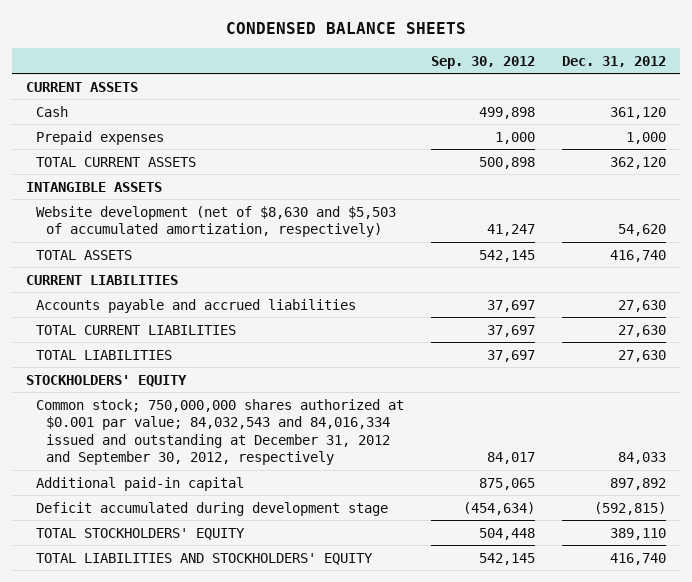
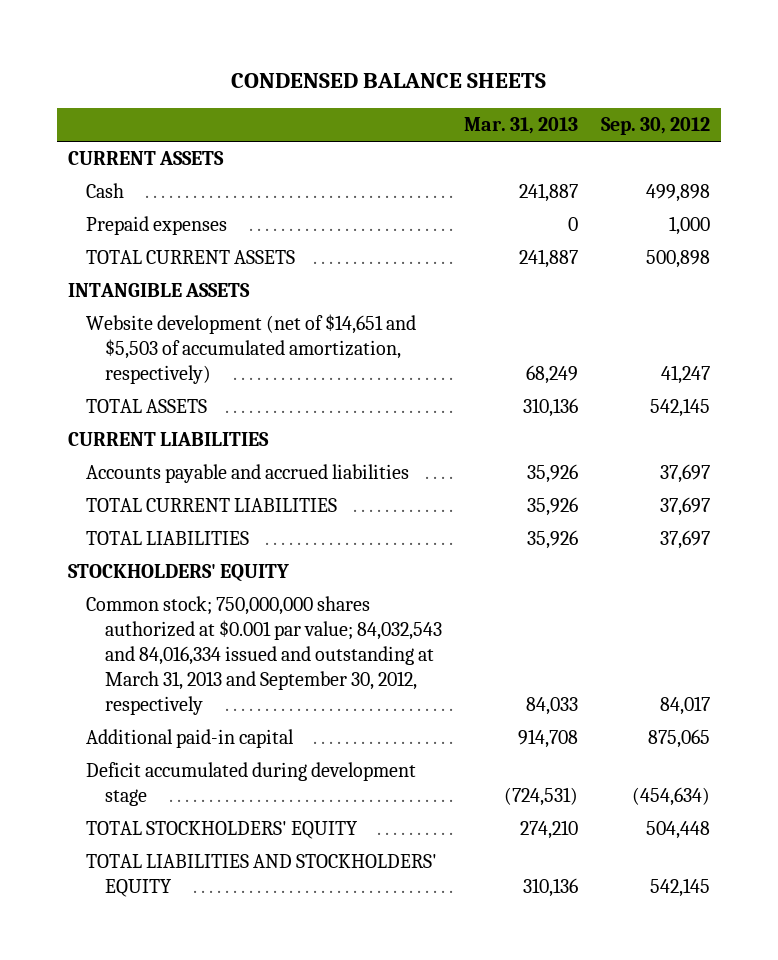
- | Sep. 30, 2012 | Dec. 31, 2012
+ | Mar. 31, 2013 | Sep. 30, 2012
- Website development (net of $8,630 and $5,503 of accumulated amortization, respectively) | 41,247 | 54,620
+ Website development (net of $14,651 and $5,503 of accumulated amortization, respectively) | 68,249 | 41,247
- Common stock; 750,000,000 shares authorized at $0.001 par value; 84,032,543 and 84,016,334 issued and outstanding at December 31, 2012 and September 30, 2012, respectively | 84,017 | 84,033
+ Common stock; 750,000,000 shares authorized at $0.001 par value; 84,032,543 and 84,016,334 issued and outstanding at March 31, 2013 and September 30, 2012, respectively | 84,033 | 84,017

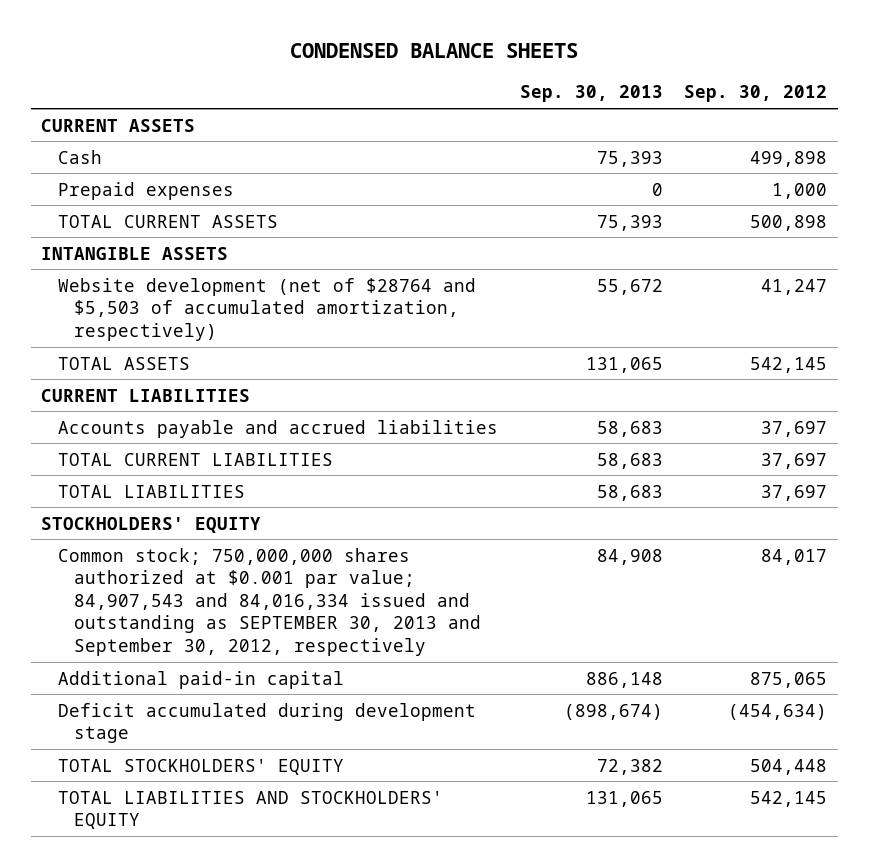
- | Mar. 31, 2013 | Sep. 30, 2012
+ | Sep. 30, 2013 | Sep. 30, 2012
- Website development (net of $14,651 and $5,503 of accumulated amortization, respectively) | 68,249 | 41,247
+ Website development (net of $28764 and $5,503 of accumulated amortization, respectively) | 55,672 | 41,247
- Common stock; 750,000,000 shares authorized at $0.001 par value; 84,032,543 and 84,016,334 issued and outstanding at March 31, 2013 and September 30, 2012, respectively | 84,033 | 84,017
+ Common stock; 750,000,000 shares authorized at $0.001 par value; 84,907,543 and 84,016,334 issued and outstanding as SEPTEMBER 30, 2013 and September 30, 2012, respectively | 84,908 | 84,017

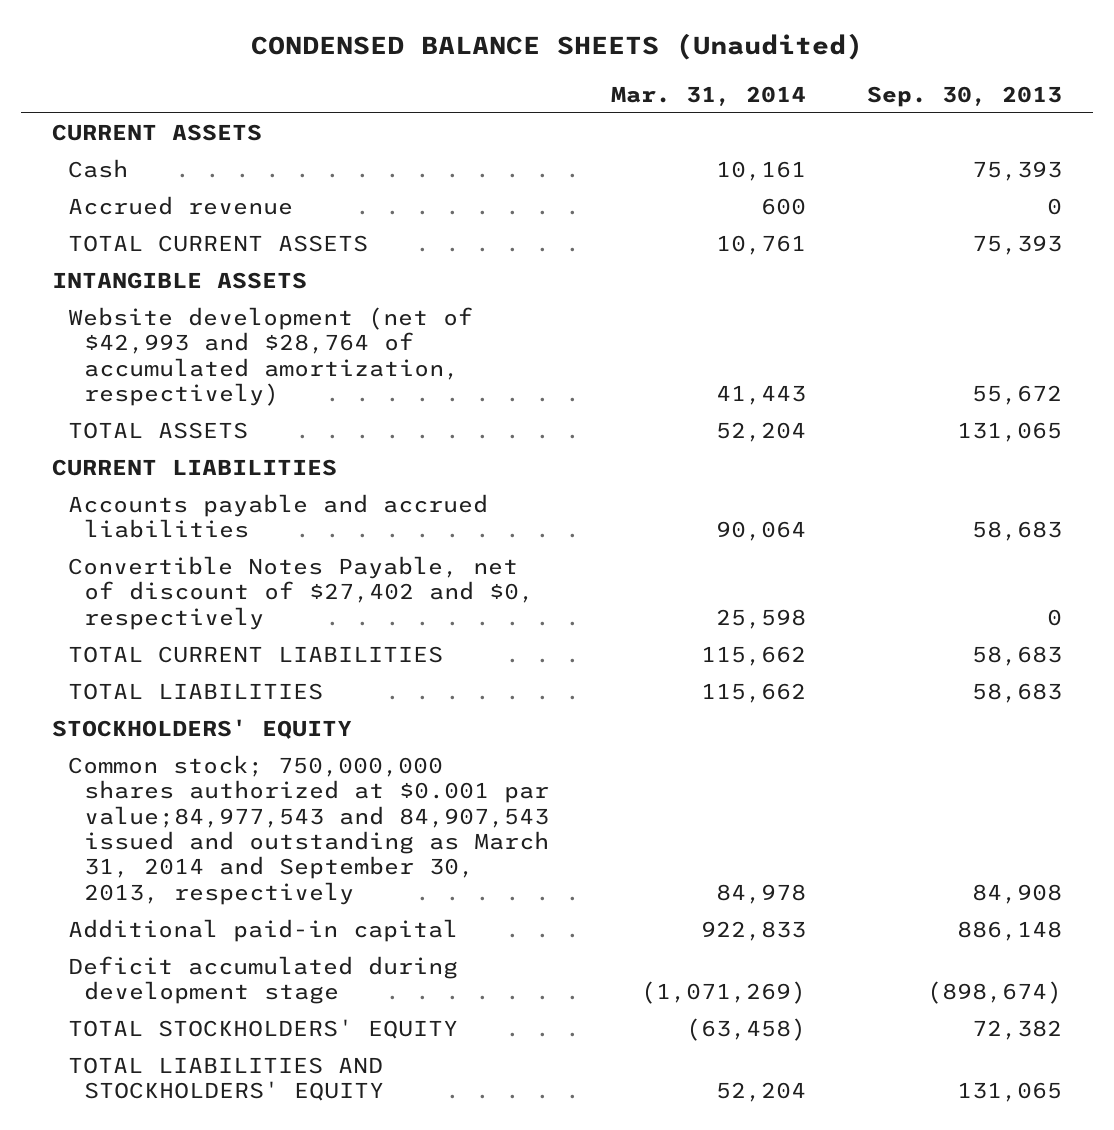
- CONDENSED BALANCE SHEETS
+ CONDENSED BALANCE SHEETS (Unaudited)
- | Sep. 30, 2013 | Sep. 30, 2012
+ | Mar. 31, 2014 | Sep. 30, 2013
- Prepaid expenses | 0 | 1,000
+ Accrued revenue | 600 | 0
- Website development (net of $28764 and $5,503 of accumulated amortization, respectively) | 55,672 | 41,247
+ Website development (net of $42,993 and $28,764 of accumulated amortization, respectively) | 41,443 | 55,672
+ Convertible Notes Payable, net of discount of $27,402 and $0, respectively | 25,598 | 0
- Common stock; 750,000,000 shares authorized at $0.001 par value; 84,907,543 and 84,016,334 issued and outstanding as SEPTEMBER 30, 2013 and September 30, 2012, respectively | 84,908 | 84,017
+ Common stock; 750,000,000 shares authorized at $0.001 par value;84,977,543 and 84,907,543 issued and outstanding as March 31, 2014 and September 30, 2013, respectively | 84,978 | 84,908

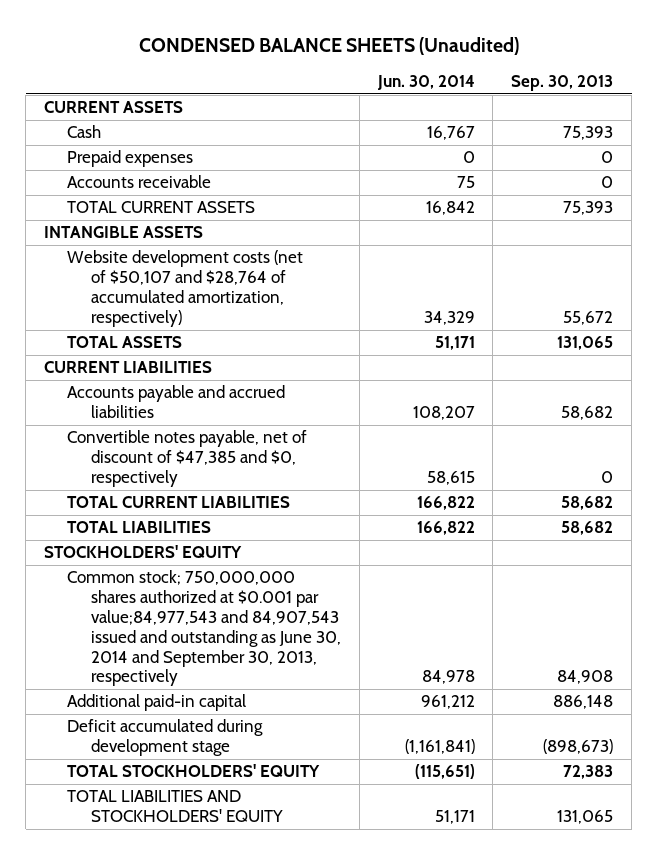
- | Mar. 31, 2014 | Sep. 30, 2013
+ | Jun. 30, 2014 | Sep. 30, 2013
- Accrued revenue | 600 | 0
+ Prepaid expenses | 0 | 0
+ Accounts receivable | 75 | 0
- Website development (net of $42,993 and $28,764 of accumulated amortization, respectively) | 41,443 | 55,672
+ Website development costs (net of $50,107 and $28,764 of accumulated amortization, respectively) | 34,329 | 55,672
- Accounts payable and accrued liabilities | 90,064 | 58,683
- Convertible Notes Payable, net of discount of $27,402 and $0, respectively | 25,598 | 0
- TOTAL CURRENT LIABILITIES | 115,662 | 58,683
- TOTAL LIABILITIES | 115,662 | 58,683
+ Accounts payable and accrued liabilities | 108,207 | 58,682
+ Convertible notes payable, net of discount of $47,385 and $0, respectively | 58,615 | 0
+ TOTAL CURRENT LIABILITIES | 166,822 | 58,682
+ TOTAL LIABILITIES | 166,822 | 58,682
- Common stock; 750,000,000 shares authorized at $0.001 par value;84,977,543 and 84,907,543 issued and outstanding as March 31, 2014 and September 30, 2013, respectively | 84,978 | 84,908
+ Common stock; 750,000,000 shares authorized at $0.001 par value;84,977,543 and 84,907,543 issued and outstanding as June 30, 2014 and September 30, 2013, respectively | 84,978 | 84,908
- Deficit accumulated during development stage | (1,071,269) | (898,674)
- TOTAL STOCKHOLDERS' EQUITY | (63,458) | 72,382
+ Deficit accumulated during development stage | (1,161,841) | (898,673)
+ TOTAL STOCKHOLDERS' EQUITY | (115,651) | 72,383

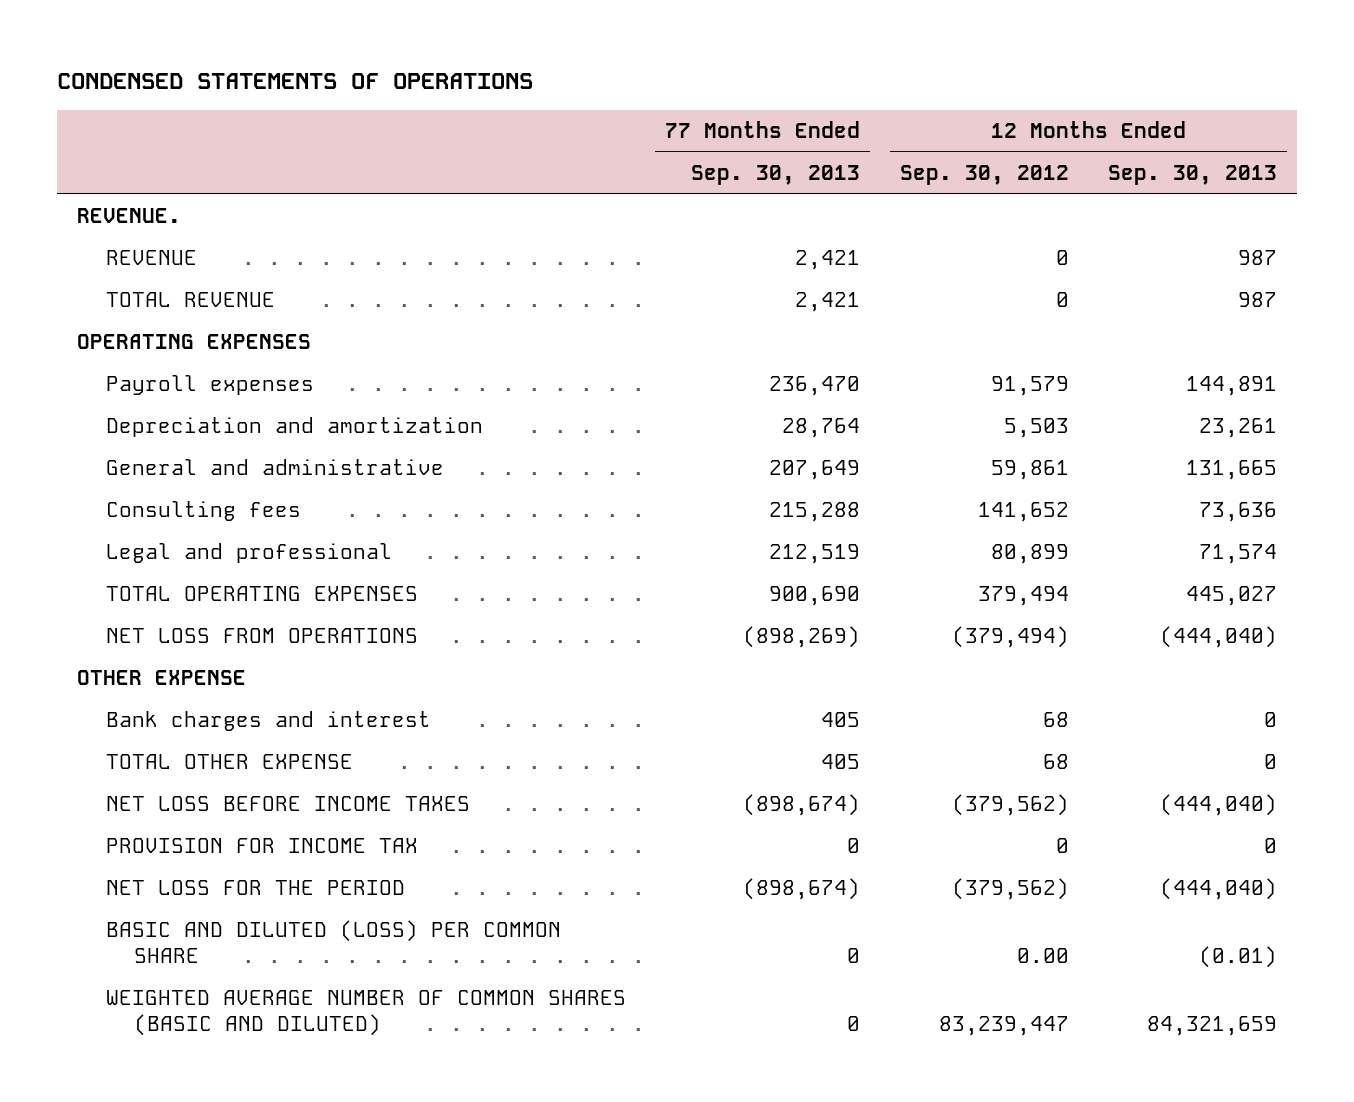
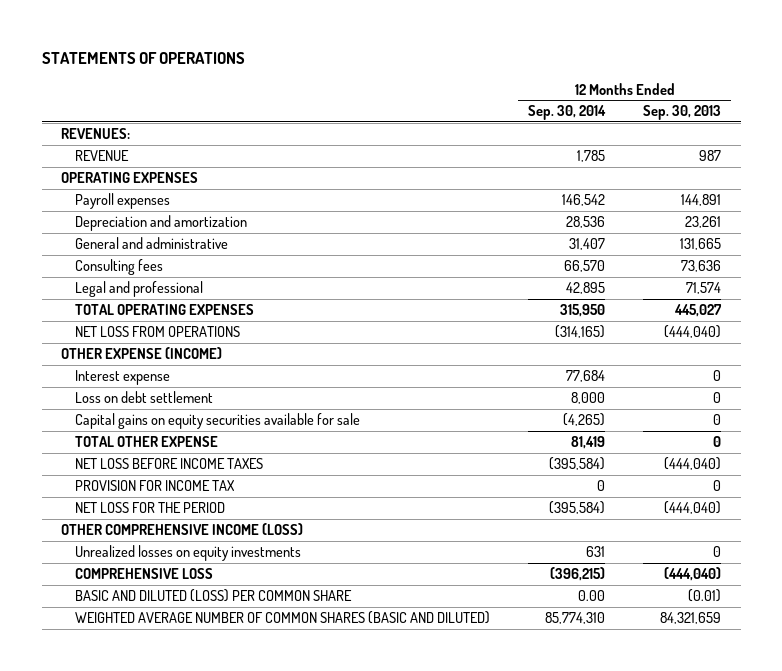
- CONDENSED STATEMENTS OF OPERATIONS
+ STATEMENTS OF OPERATIONS
- | 77 Months Ended Sep. 30, 2013 | 12 Months Ended Sep. 30, 2012 | 12 Months Ended Sep. 30, 2013
+ | 12 Months Ended Sep. 30, 2014 | 12 Months Ended Sep. 30, 2013
- REVENUE.
+ REVENUES:
- TOTAL REVENUE | 2,421 | 0 | 987
- OTHER EXPENSE
- Bank charges and interest | 405 | 68 | 0
+ OTHER EXPENSE (INCOME)
+ Interest expense | 77,684 | 0
+ Loss on debt settlement | 8,000 | 0
+ Capital gains on equity securities available for sale | (4,265) | 0
+ OTHER COMPREHENSIVE INCOME (LOSS)
+ Unrealized losses on equity investments | 631 | 0
+ COMPREHENSIVE LOSS | (396,215) | (444,040)

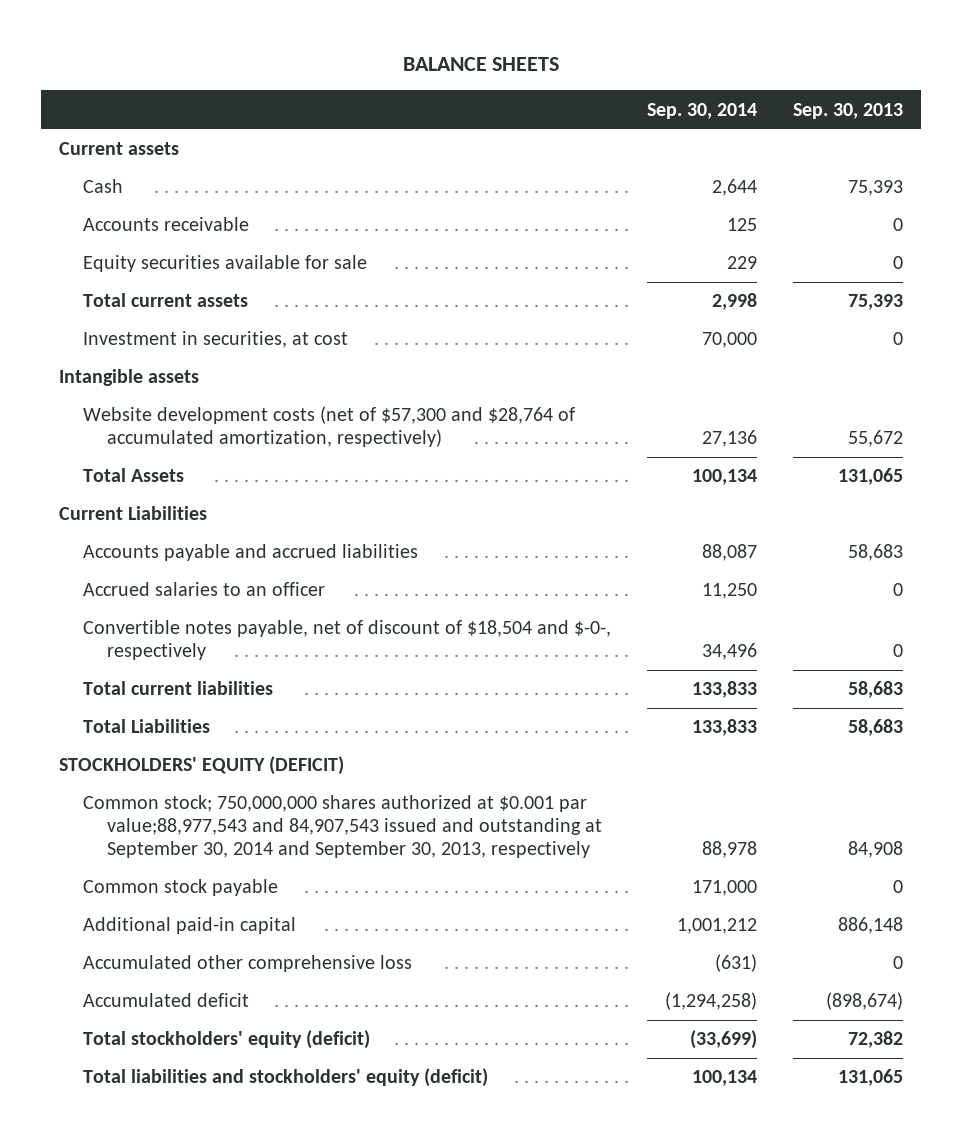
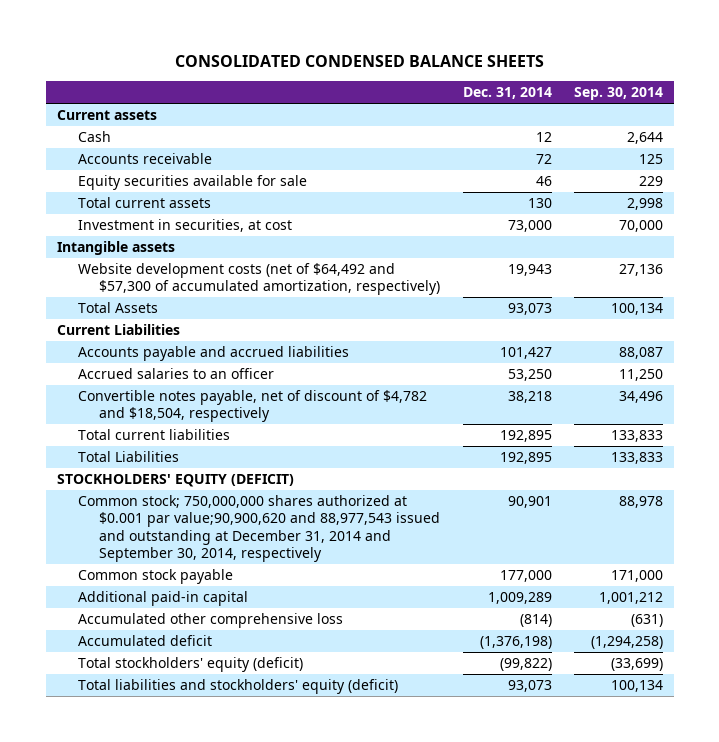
- BALANCE SHEETS
+ CONSOLIDATED CONDENSED BALANCE SHEETS
- | Sep. 30, 2014 | Sep. 30, 2013
+ | Dec. 31, 2014 | Sep. 30, 2014
- Website development costs (net of $57,300 and $28,764 of accumulated amortization, respectively) | 27,136 | 55,672
+ Website development costs (net of $64,492 and $57,300 of accumulated amortization, respectively) | 19,943 | 27,136
- Convertible notes payable, net of discount of $18,504 and $-0-, respectively | 34,496 | 0
+ Convertible notes payable, net of discount of $4,782 and $18,504, respectively | 38,218 | 34,496
- Common stock; 750,000,000 shares authorized at $0.001 par value;88,977,543 and 84,907,543 issued and outstanding at September 30, 2014 and September 30, 2013, respectively | 88,978 | 84,908
+ Common stock; 750,000,000 shares authorized at $0.001 par value;90,900,620 and 88,977,543 issued and outstanding at December 31, 2014 and September 30, 2014, respectively | 90,901 | 88,978

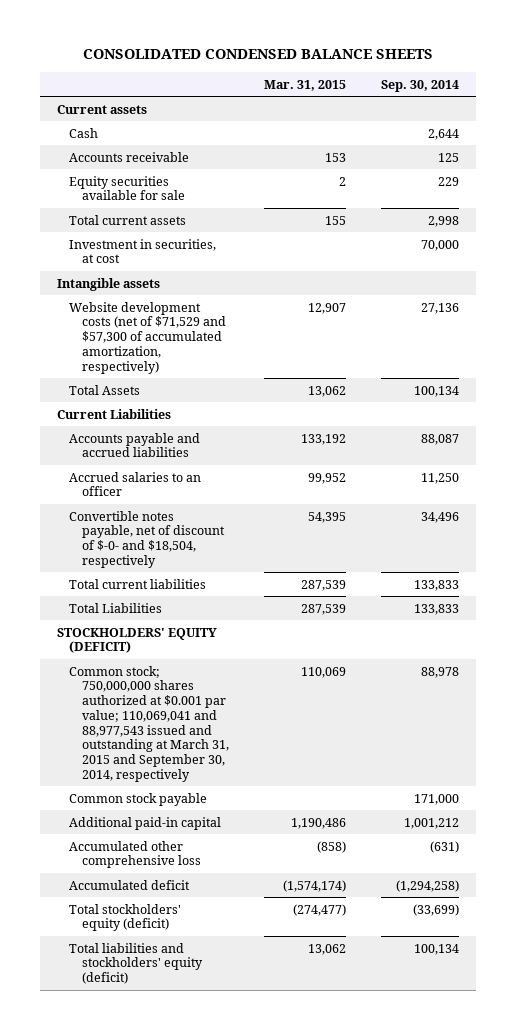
- | Dec. 31, 2014 | Sep. 30, 2014
+ | Mar. 31, 2015 | Sep. 30, 2014
- Website development costs (net of $64,492 and $57,300 of accumulated amortization, respectively) | 19,943 | 27,136
+ Website development costs (net of $71,529 and $57,300 of accumulated amortization, respectively) | 12,907 | 27,136
- Convertible notes payable, net of discount of $4,782 and $18,504, respectively | 38,218 | 34,496
+ Convertible notes payable, net of discount of $-0- and $18,504, respectively | 54,395 | 34,496
- Common stock; 750,000,000 shares authorized at $0.001 par value;90,900,620 and 88,977,543 issued and outstanding at December 31, 2014 and September 30, 2014, respectively | 90,901 | 88,978
+ Common stock; 750,000,000 shares authorized at $0.001 par value; 110,069,041 and 88,977,543 issued and outstanding at March 31, 2015 and September 30, 2014, respectively | 110,069 | 88,978

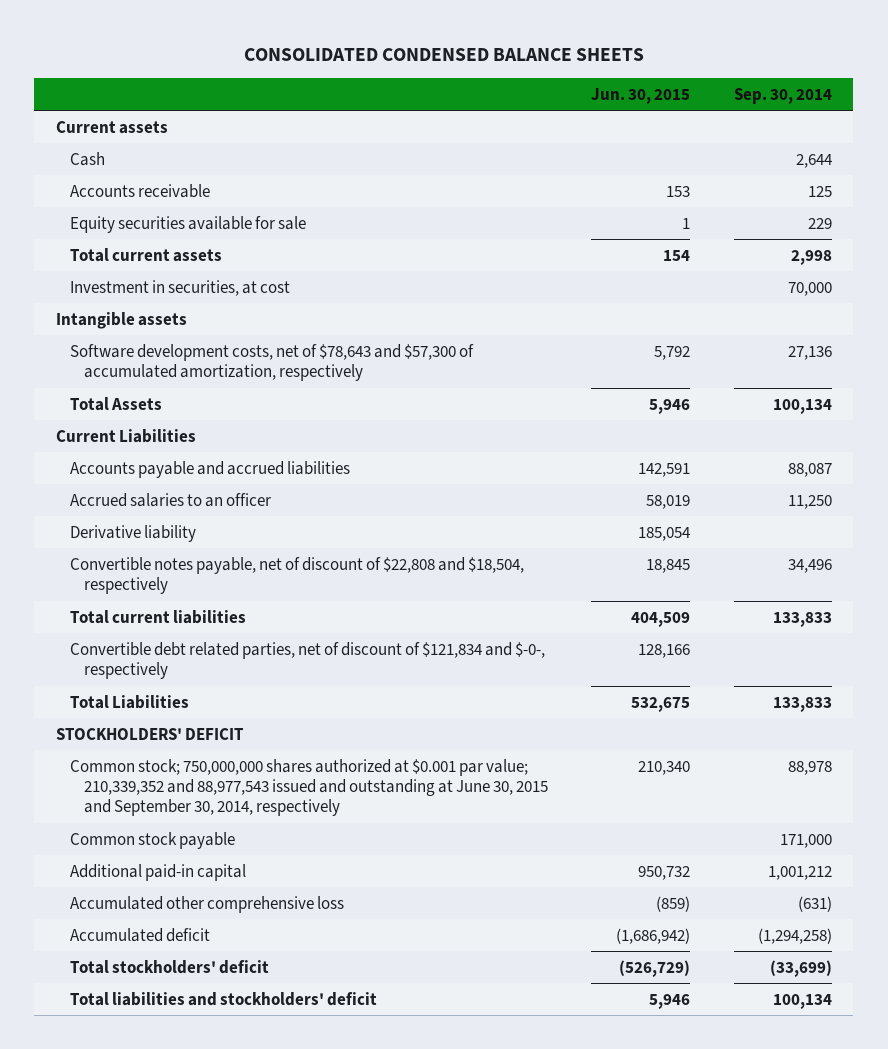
- | Mar. 31, 2015 | Sep. 30, 2014
+ | Jun. 30, 2015 | Sep. 30, 2014
- Website development costs (net of $71,529 and $57,300 of accumulated amortization, respectively) | 12,907 | 27,136
+ Software development costs, net of $78,643 and $57,300 of accumulated amortization, respectively | 5,792 | 27,136
- Convertible notes payable, net of discount of $-0- and $18,504, respectively | 54,395 | 34,496
+ Derivative liability | 185,054 |
+ Convertible notes payable, net of discount of $22,808 and $18,504, respectively | 18,845 | 34,496
+ Convertible debt related parties, net of discount of $121,834 and $-0-, respectively | 128,166 |
- STOCKHOLDERS' EQUITY (DEFICIT)
- Common stock; 750,000,000 shares authorized at $0.001 par value; 110,069,041 and 88,977,543 issued and outstanding at March 31, 2015 and September 30, 2014, respectively | 110,069 | 88,978
+ STOCKHOLDERS' DEFICIT
+ Common stock; 750,000,000 shares authorized at $0.001 par value; 210,339,352 and 88,977,543 issued and outstanding at June 30, 2015 and September 30, 2014, respectively | 210,340 | 88,978
- Total stockholders' equity (deficit) | (274,477) | (33,699)
- Total liabilities and stockholders' equity (deficit) | 13,062 | 100,134
+ Total stockholders' deficit | (526,729) | (33,699)
+ Total liabilities and stockholders' deficit | 5,946 | 100,134

